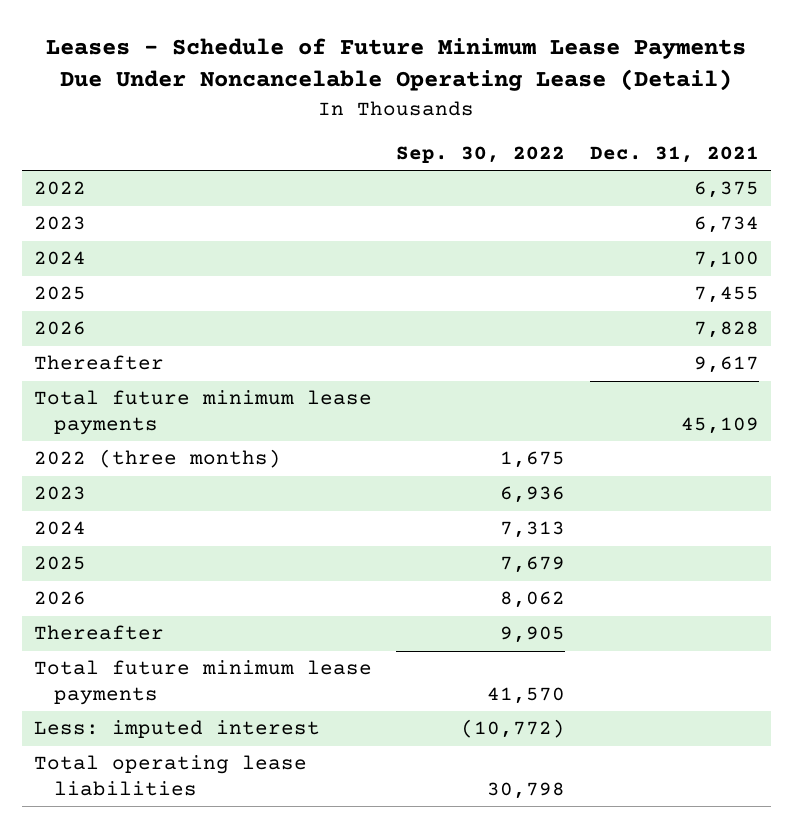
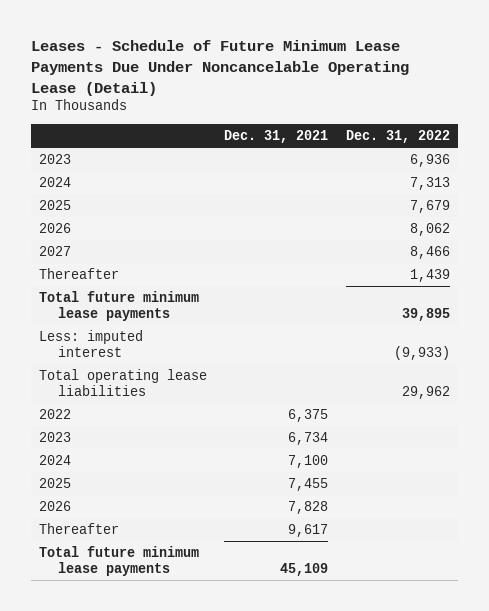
- | Sep. 30, 2022 | Dec. 31, 2021
+ | Dec. 31, 2021 | Dec. 31, 2022
- 2022 (three months) | 1,675 |
+ 2027 | | 8,466
moved down: 2022 | 6,375 |
moved down: 2023 | 6,734 |
moved down: 2024 | 7,100 |
moved down: 2025 | 7,455 |
moved down: 2026 | 7,828 |
moved down: Thereafter | 9,617 |
moved down: Total future minimum lease payments | 45,109 |

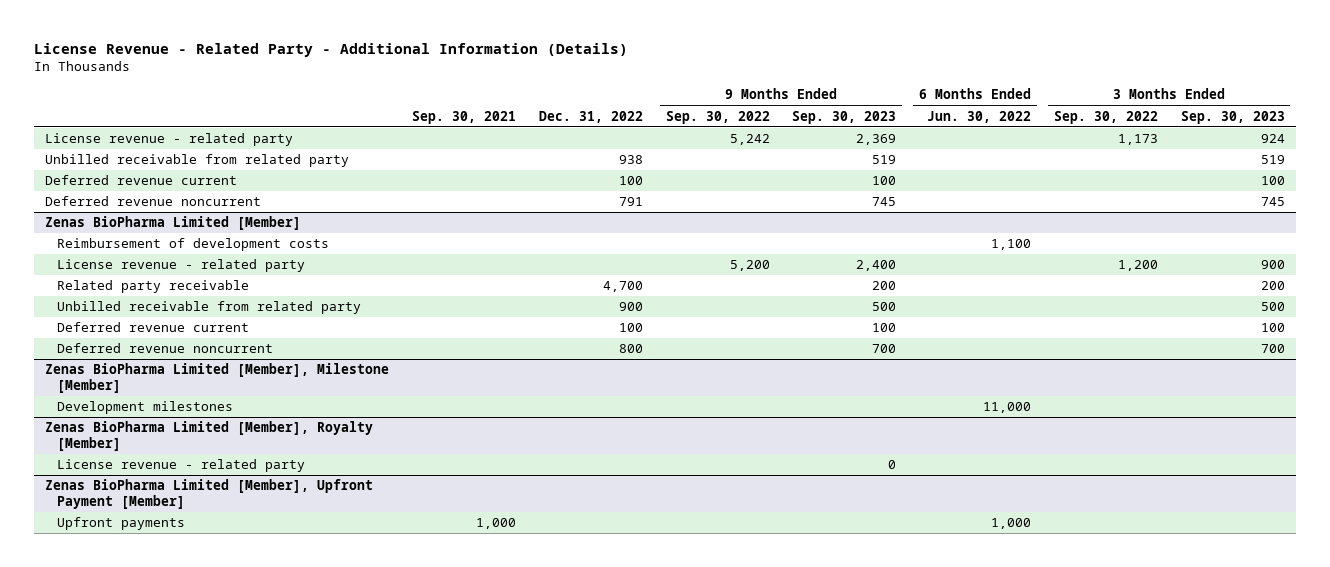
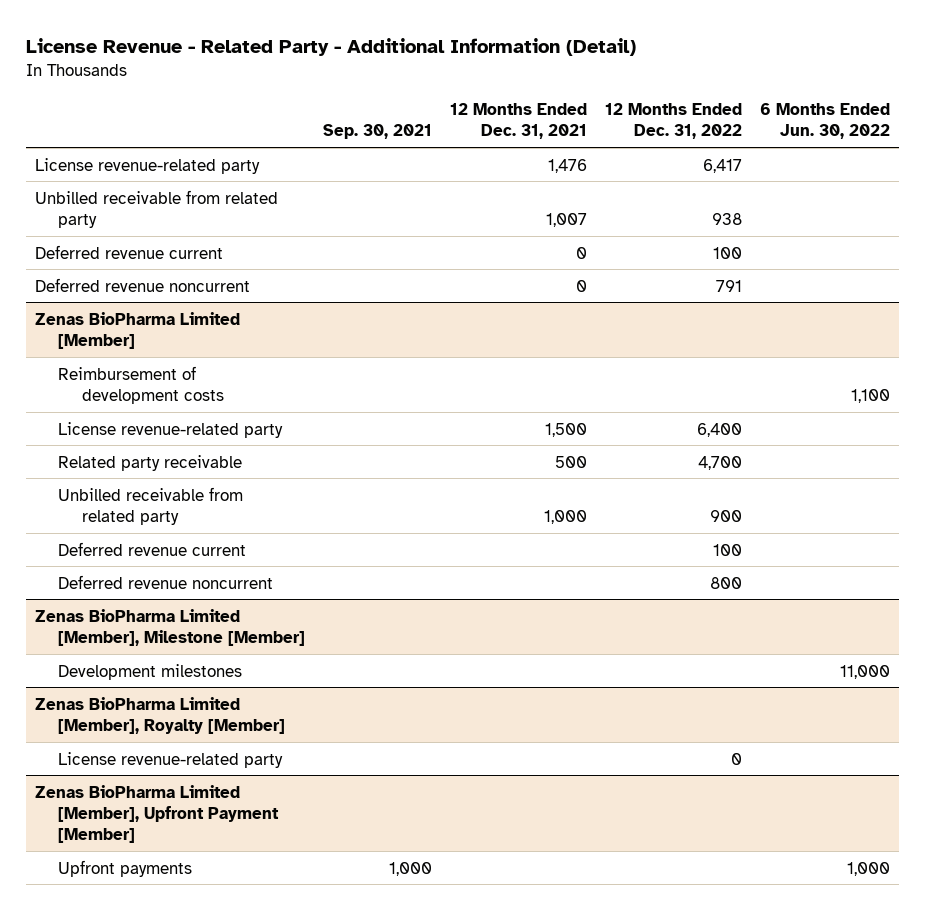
- License Revenue - Related Party - Additional Information (Details)
+ License Revenue - Related Party - Additional Information (Detail)
- | Sep. 30, 2021 | Dec. 31, 2022 | 9 Months Ended Sep. 30, 2022 | 9 Months Ended Sep. 30, 2023 | 6 Months Ended Jun. 30, 2022 | 3 Months Ended Sep. 30, 2022 | 3 Months Ended Sep. 30, 2023
+ | Sep. 30, 2021 | 12 Months Ended Dec. 31, 2021 | 12 Months Ended Dec. 31, 2022 | 6 Months Ended Jun. 30, 2022
- License revenue - related party | | | 5,242 | 2,369 | | 1,173 | 924
+ License revenue-related party | | 1,476 | 6,417 |
@ Zenas BioPharma Limited [Member]
- License revenue - related party | | | 5,200 | 2,400 | | 1,200 | 900
+ License revenue-related party | | 1,500 | 6,400 |
@ Zenas BioPharma Limited [Member], Royalty [Member]
- License revenue - related party | | | | 0 | | |
+ License revenue-related party | | | 0 |

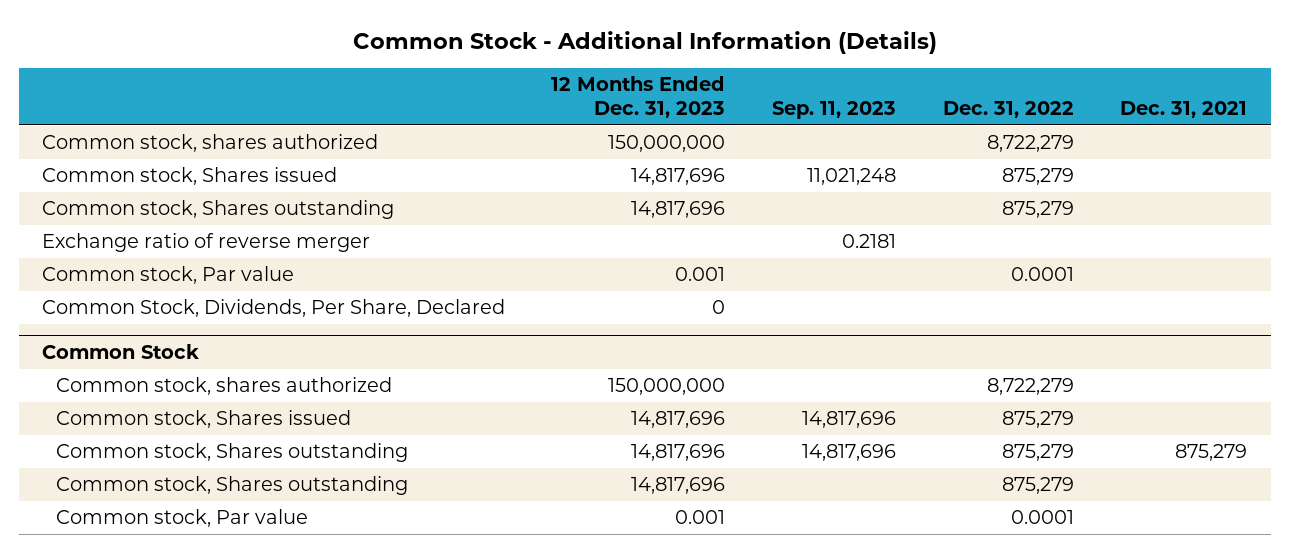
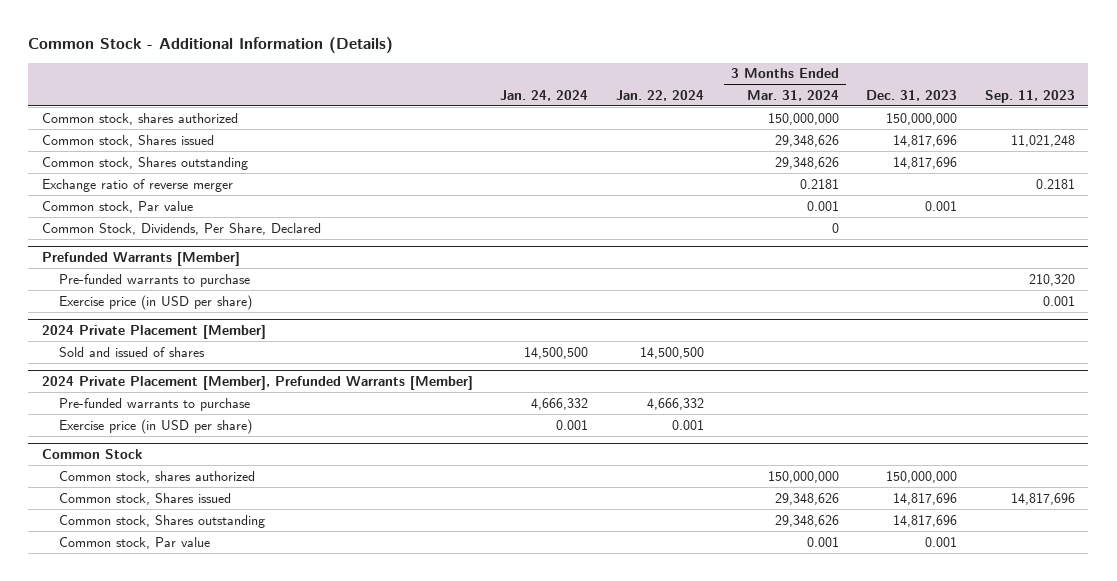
- | 12 Months Ended Dec. 31, 2023 | Sep. 11, 2023 | Dec. 31, 2022 | Dec. 31, 2021
+ | Jan. 24, 2024 | Jan. 22, 2024 | 3 Months Ended Mar. 31, 2024 | Dec. 31, 2023 | Sep. 11, 2023
+ Prefunded Warrants [Member]
+ Pre-funded warrants to purchase | | | | | 210,320
+ Exercise price (in USD per share) | | | | | 0.001
+ 2024 Private Placement [Member]
+ Sold and issued of shares | 14,500,500 | 14,500,500 | | |
+ 2024 Private Placement [Member], Prefunded Warrants [Member]
+ Pre-funded warrants to purchase | 4,666,332 | 4,666,332 | | |
+ Exercise price (in USD per share) | 0.001 | 0.001 | | |
@ Common Stock
- Common stock, Shares outstanding | 14,817,696 | 14,817,696 | 875,279 | 875,279

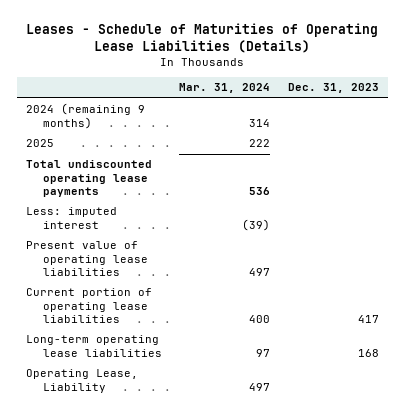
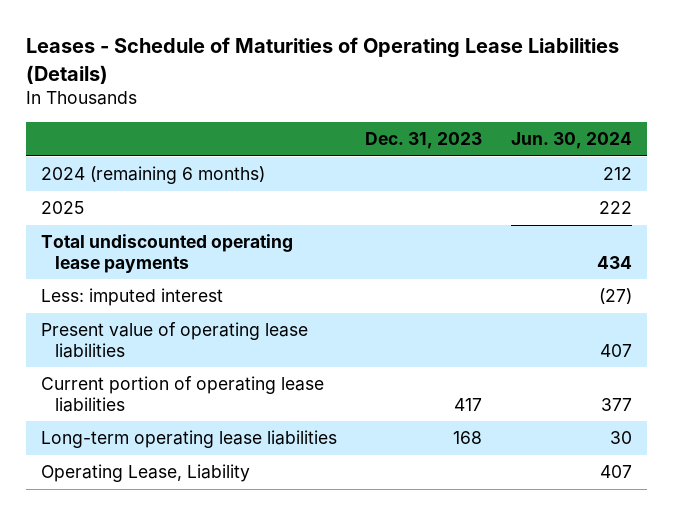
- | Mar. 31, 2024 | Dec. 31, 2023
+ | Dec. 31, 2023 | Jun. 30, 2024
- 2024 (remaining 9 months) | 314 |
+ 2024 (remaining 6 months) | | 212

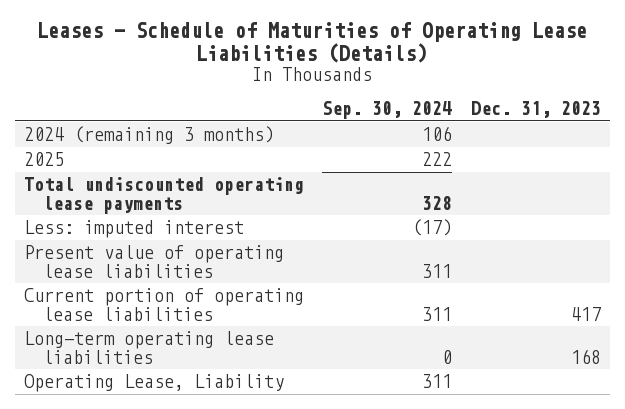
- | Dec. 31, 2023 | Jun. 30, 2024
+ | Sep. 30, 2024 | Dec. 31, 2023
- 2024 (remaining 6 months) | | 212
+ 2024 (remaining 3 months) | 106 |

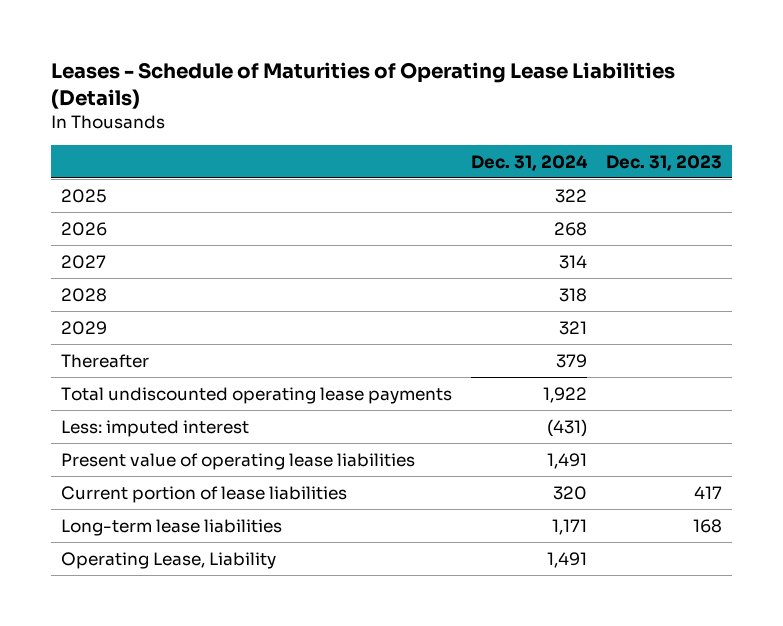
- | Sep. 30, 2024 | Dec. 31, 2023
+ | Dec. 31, 2024 | Dec. 31, 2023
- 2024 (remaining 3 months) | 106 |
+ 2026 | 268 |
+ 2027 | 314 |
+ 2028 | 318 |
+ 2029 | 321 |
+ Thereafter | 379 |
- Current portion of operating lease liabilities | 311 | 417
- Long-term operating lease liabilities | 0 | 168
+ Current portion of lease liabilities | 320 | 417
+ Long-term lease liabilities | 1,171 | 168

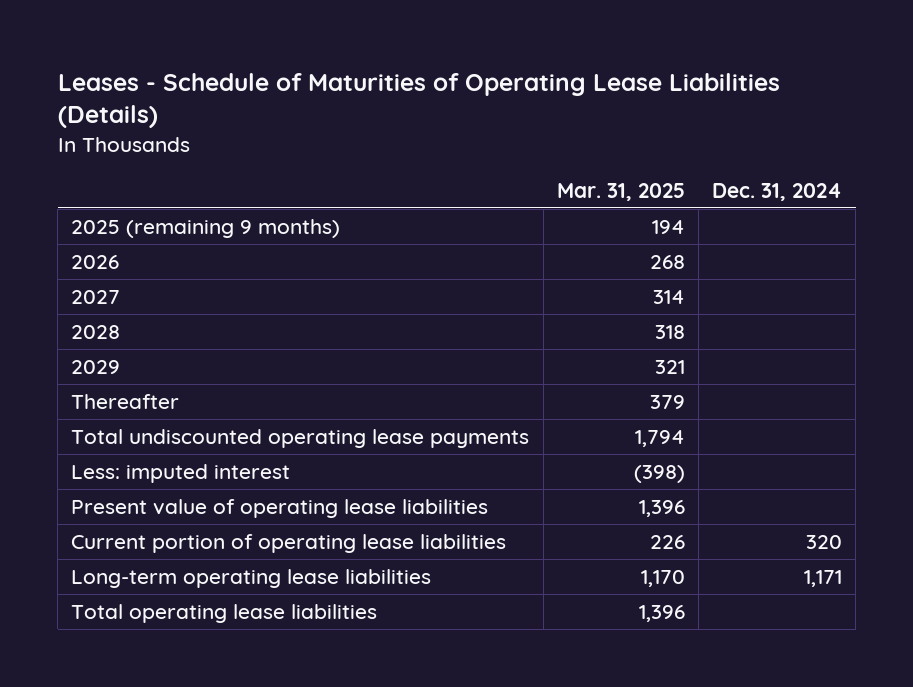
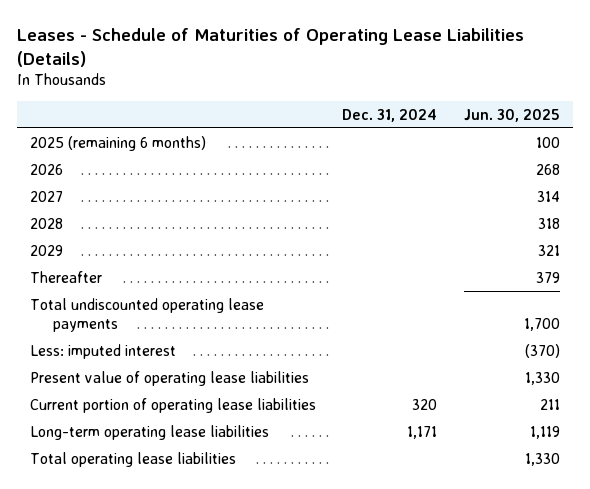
- | Mar. 31, 2025 | Dec. 31, 2024
+ | Dec. 31, 2024 | Jun. 30, 2025
- 2025 (remaining 9 months) | 194 |
+ 2025 (remaining 6 months) | | 100

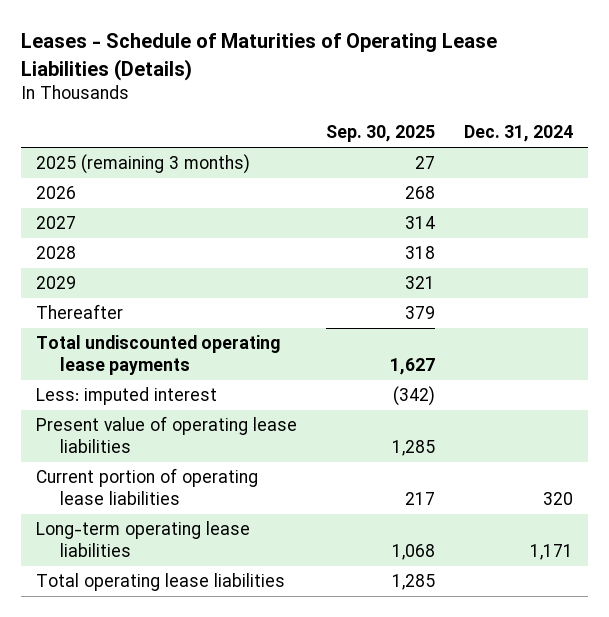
- | Dec. 31, 2024 | Jun. 30, 2025
+ | Sep. 30, 2025 | Dec. 31, 2024
- 2025 (remaining 6 months) | | 100
+ 2025 (remaining 3 months) | 27 |

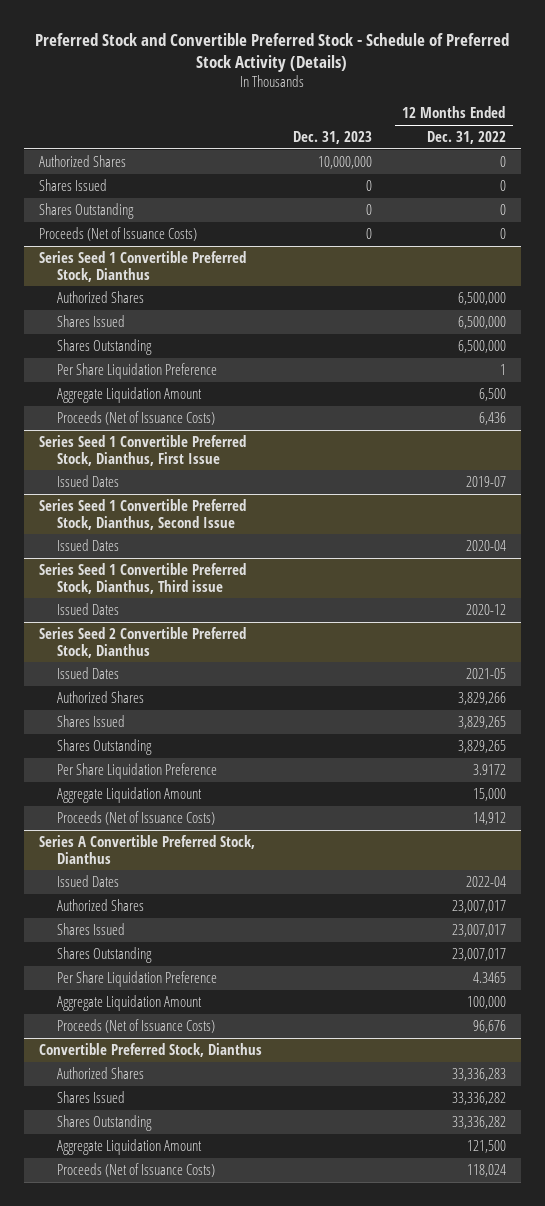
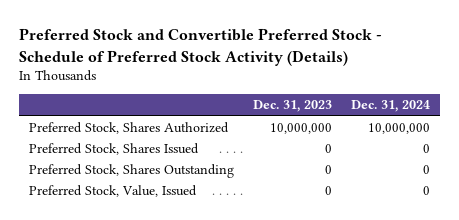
- | Dec. 31, 2023 | 12 Months Ended Dec. 31, 2022
+ | Dec. 31, 2023 | Dec. 31, 2024
- Authorized Shares | 10,000,000 | 0
- Shares Issued | 0 | 0
- Shares Outstanding | 0 | 0
- Proceeds (Net of Issuance Costs) | 0 | 0
- Series Seed 1 Convertible Preferred Stock, Dianthus
- Authorized Shares | | 6,500,000
- Shares Issued | | 6,500,000
- Shares Outstanding | | 6,500,000
- Per Share Liquidation Preference | | 1
- Aggregate Liquidation Amount | | 6,500
- Proceeds (Net of Issuance Costs) | | 6,436
- Series Seed 1 Convertible Preferred Stock, Dianthus, First Issue
- Issued Dates | | 2019-07
- Series Seed 1 Convertible Preferred Stock, Dianthus, Second Issue
- Issued Dates | | 2020-04
- Series Seed 1 Convertible Preferred Stock, Dianthus, Third issue
- Issued Dates | | 2020-12
- Series Seed 2 Convertible Preferred Stock, Dianthus
- Issued Dates | | 2021-05
- Authorized Shares | | 3,829,266
- Shares Issued | | 3,829,265
- Shares Outstanding | | 3,829,265
- Per Share Liquidation Preference | | 3.9172
- Aggregate Liquidation Amount | | 15,000
- Proceeds (Net of Issuance Costs) | | 14,912
- Series A Convertible Preferred Stock, Dianthus
- Issued Dates | | 2022-04
- Authorized Shares | | 23,007,017
- Shares Issued | | 23,007,017
- Shares Outstanding | | 23,007,017
- Per Share Liquidation Preference | | 4.3465
- Aggregate Liquidation Amount | | 100,000
- Proceeds (Net of Issuance Costs) | | 96,676
- Convertible Preferred Stock, Dianthus
- Authorized Shares | | 33,336,283
- Shares Issued | | 33,336,282
- Shares Outstanding | | 33,336,282
- Aggregate Liquidation Amount | | 121,500
- Proceeds (Net of Issuance Costs) | | 118,024
+ Preferred Stock, Shares Authorized | 10,000,000 | 10,000,000
+ Preferred Stock, Shares Issued | 0 | 0
+ Preferred Stock, Shares Outstanding | 0 | 0
+ Preferred Stock, Value, Issued | 0 | 0

